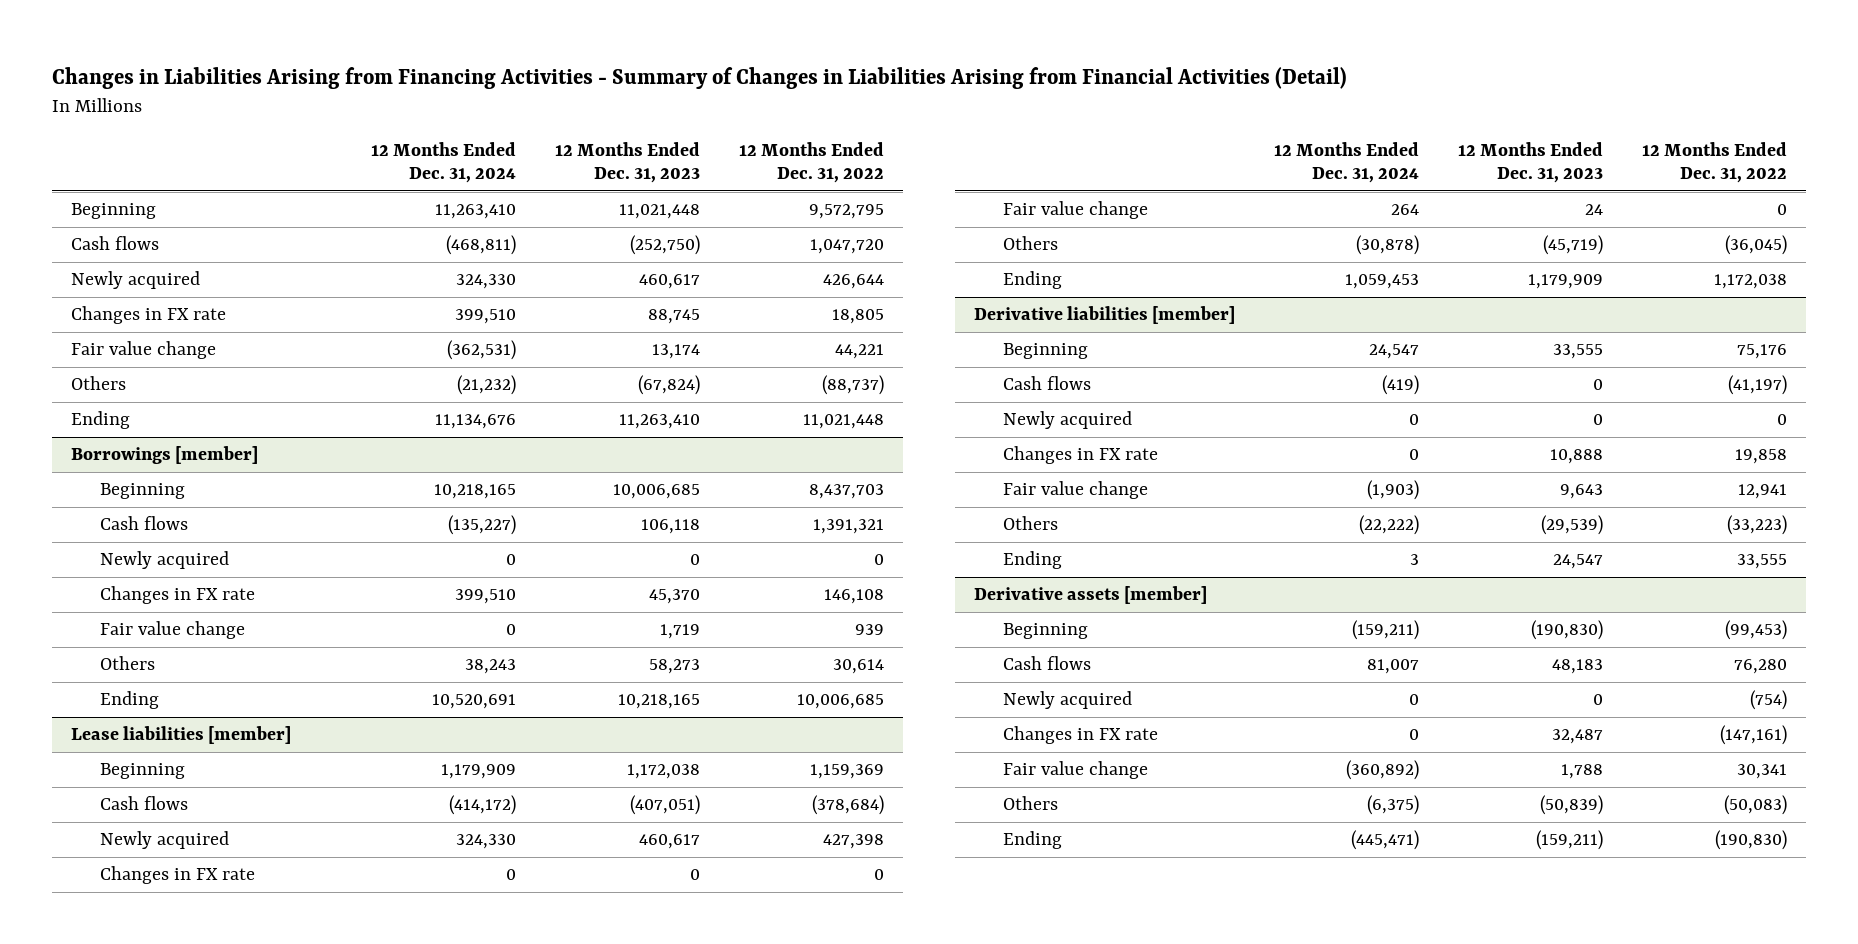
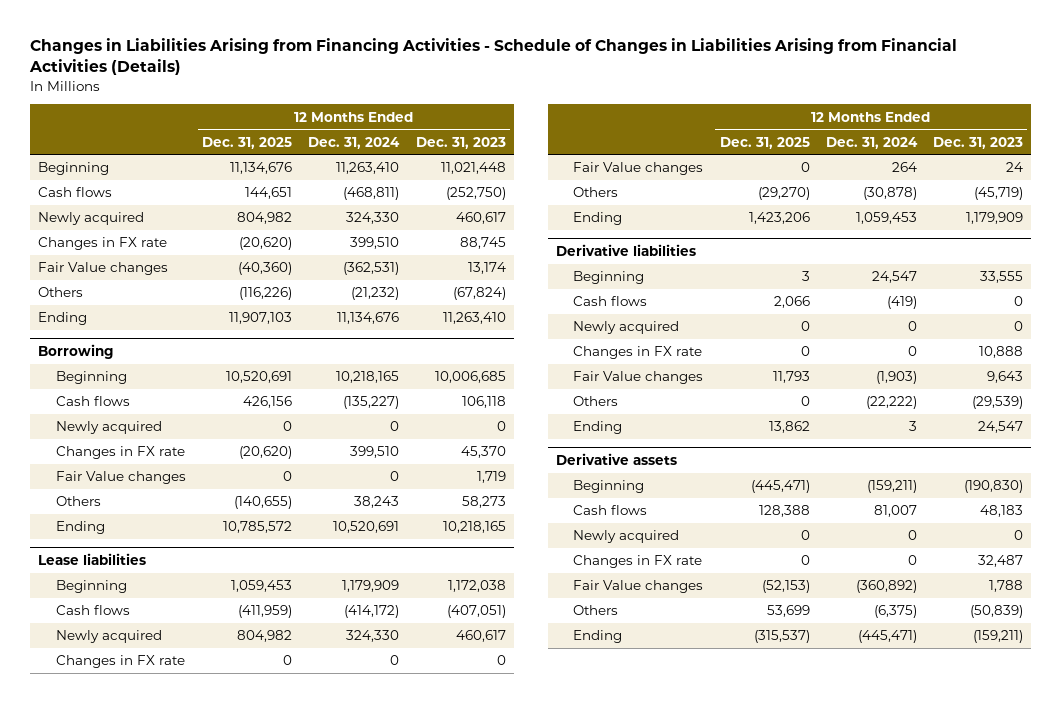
- Changes in Liabilities Arising from Financing Activities - Summary of Changes in Liabilities Arising from Financial Activities (Detail)
+ Changes in Liabilities Arising from Financing Activities - Schedule of Changes in Liabilities Arising from Financial Activities (Details)
- | 12 Months Ended Dec. 31, 2024 | 12 Months Ended Dec. 31, 2023 | 12 Months Ended Dec. 31, 2022
+ | 12 Months Ended Dec. 31, 2025 | 12 Months Ended Dec. 31, 2024 | 12 Months Ended Dec. 31, 2023
- Fair value change | (362,531) | 13,174 | 44,221
+ Fair Value changes | (40,360) | (362,531) | 13,174
- Borrowings [member]
+ Borrowing
- Fair value change | 0 | 1,719 | 939
+ Fair Value changes | 0 | 0 | 1,719
- Lease liabilities [member]
+ Lease liabilities
- Fair value change | 264 | 24 | 0
+ Fair Value changes | 0 | 264 | 24
- Derivative liabilities [member]
+ Derivative liabilities
- Fair value change | (1,903) | 9,643 | 12,941
+ Fair Value changes | 11,793 | (1,903) | 9,643
- Derivative assets [member]
+ Derivative assets
- Fair value change | (360,892) | 1,788 | 30,341
+ Fair Value changes | (52,153) | (360,892) | 1,788

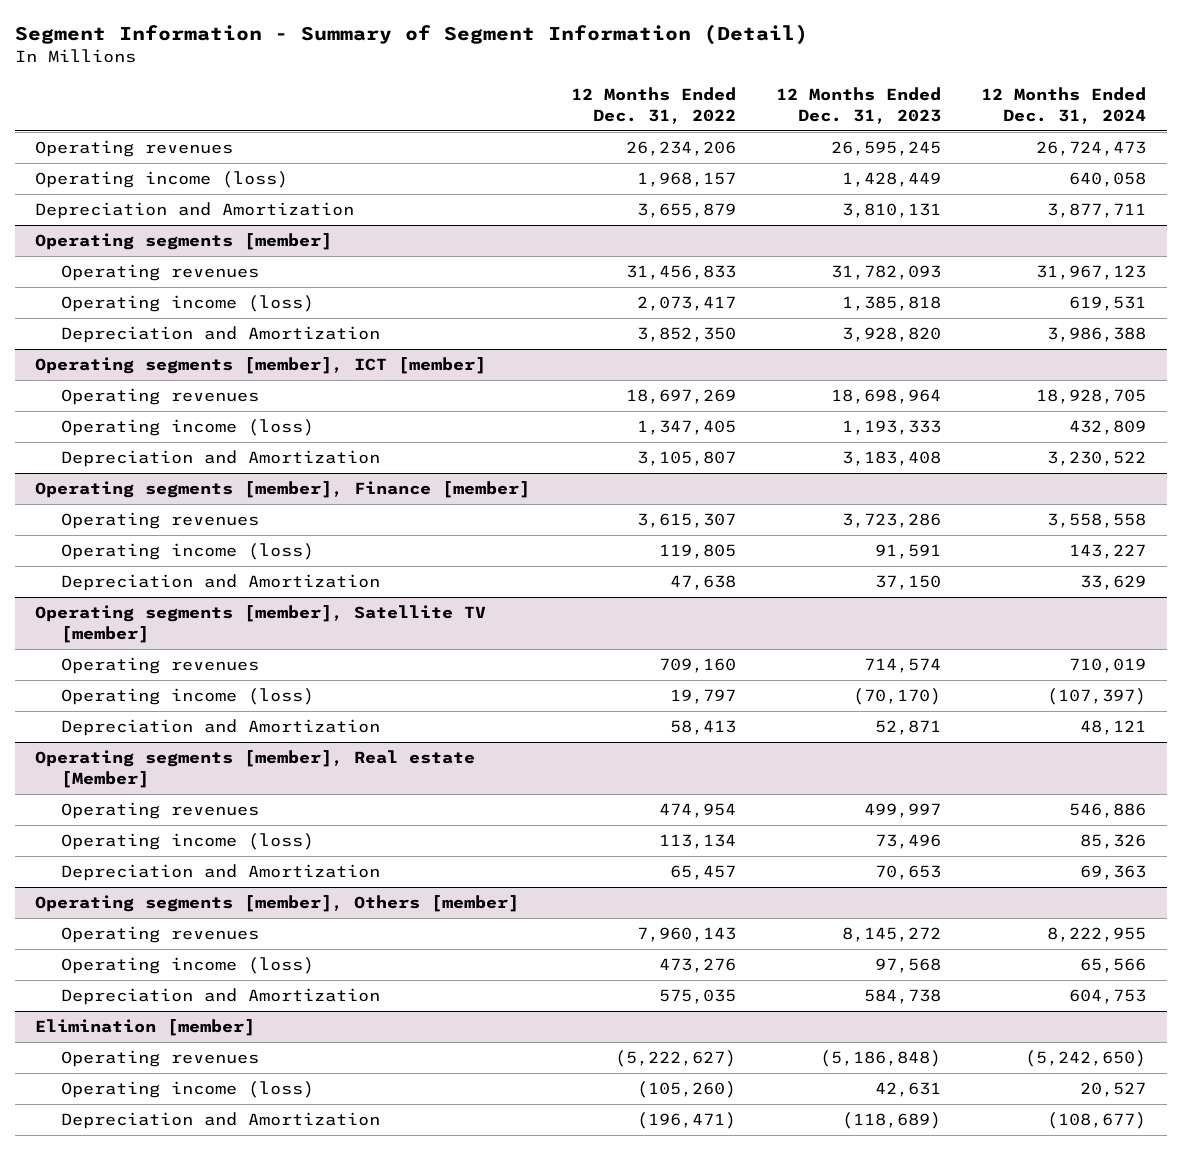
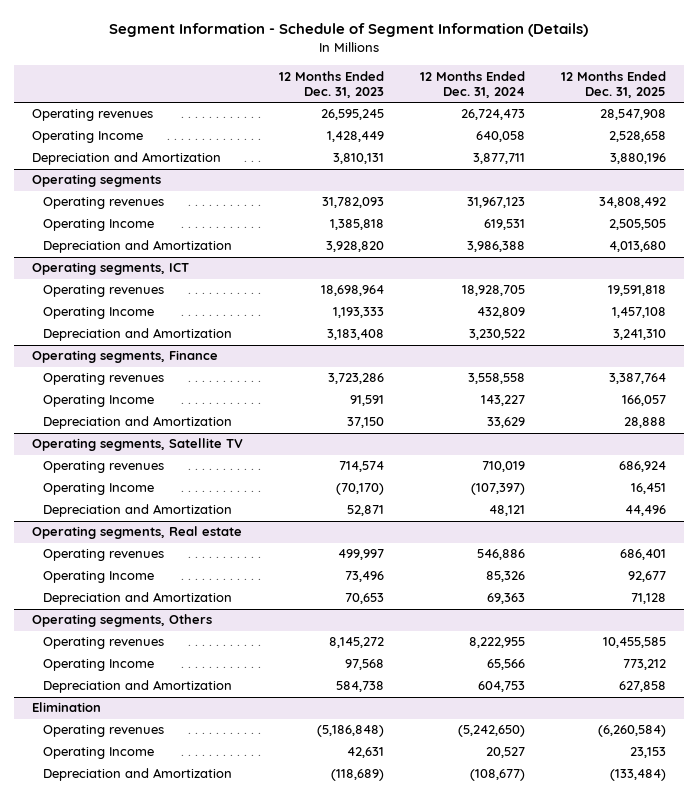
- Segment Information - Summary of Segment Information (Detail)
+ Segment Information - Schedule of Segment Information (Details)
- | 12 Months Ended Dec. 31, 2022 | 12 Months Ended Dec. 31, 2023 | 12 Months Ended Dec. 31, 2024
+ | 12 Months Ended Dec. 31, 2023 | 12 Months Ended Dec. 31, 2024 | 12 Months Ended Dec. 31, 2025
- Operating income (loss) | 1,968,157 | 1,428,449 | 640,058
+ Operating Income | 1,428,449 | 640,058 | 2,528,658
- Operating segments [member]
+ Operating segments
- Operating income (loss) | 2,073,417 | 1,385,818 | 619,531
+ Operating Income | 1,385,818 | 619,531 | 2,505,505
- Operating segments [member], ICT [member]
+ Operating segments, ICT
- Operating income (loss) | 1,347,405 | 1,193,333 | 432,809
+ Operating Income | 1,193,333 | 432,809 | 1,457,108
- Operating segments [member], Finance [member]
+ Operating segments, Finance
- Operating income (loss) | 119,805 | 91,591 | 143,227
+ Operating Income | 91,591 | 143,227 | 166,057
- Operating segments [member], Satellite TV [member]
+ Operating segments, Satellite TV
- Operating income (loss) | 19,797 | (70,170) | (107,397)
+ Operating Income | (70,170) | (107,397) | 16,451
- Operating segments [member], Real estate [Member]
+ Operating segments, Real estate
- Operating income (loss) | 113,134 | 73,496 | 85,326
+ Operating Income | 73,496 | 85,326 | 92,677
- Operating segments [member], Others [member]
+ Operating segments, Others
- Operating income (loss) | 473,276 | 97,568 | 65,566
+ Operating Income | 97,568 | 65,566 | 773,212
- Elimination [member]
+ Elimination
- Operating income (loss) | (105,260) | 42,631 | 20,527
+ Operating Income | 42,631 | 20,527 | 23,153

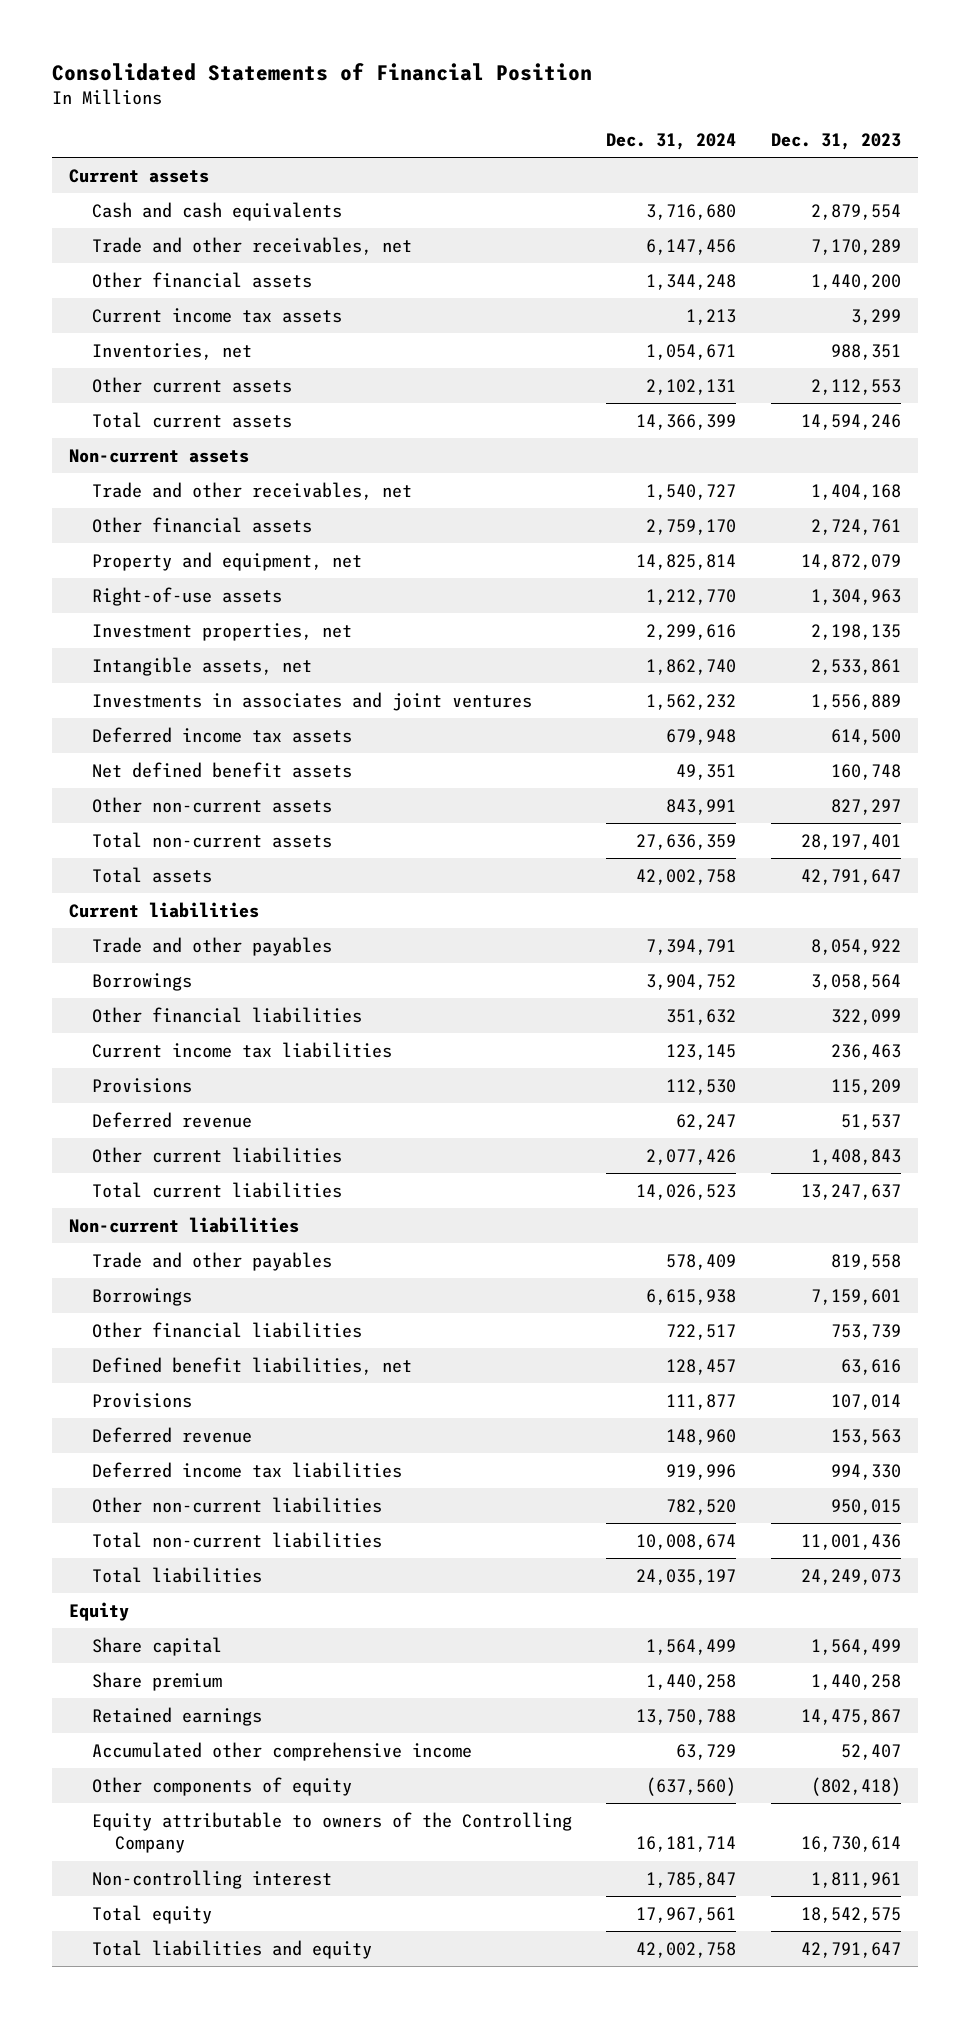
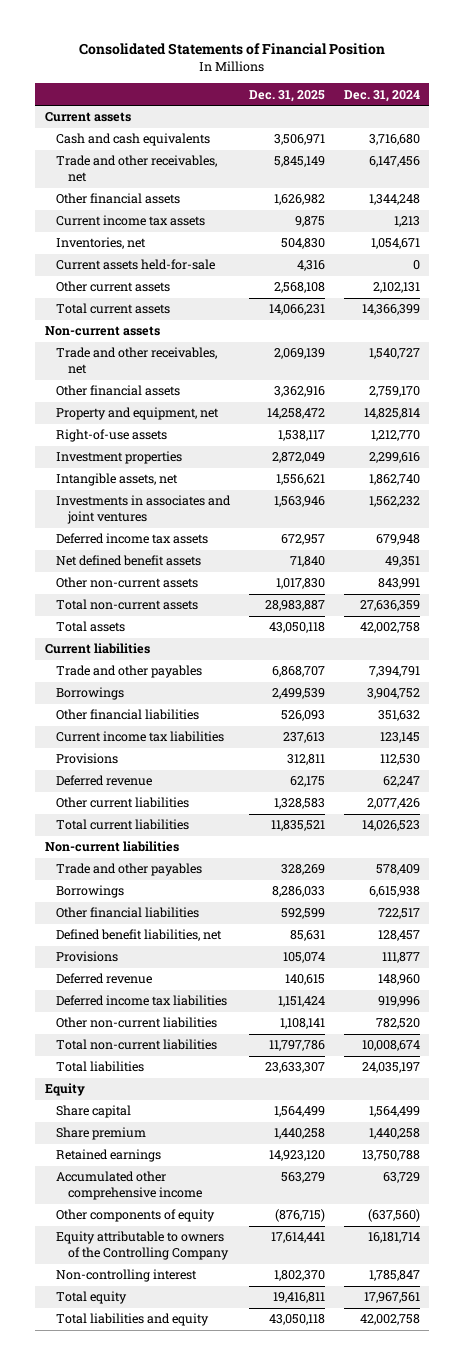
- | Dec. 31, 2024 | Dec. 31, 2023
+ | Dec. 31, 2025 | Dec. 31, 2024
+ Current assets held-for-sale | 4,316 | 0
- Investment properties, net | 2,299,616 | 2,198,135
+ Investment properties | 2,872,049 | 2,299,616

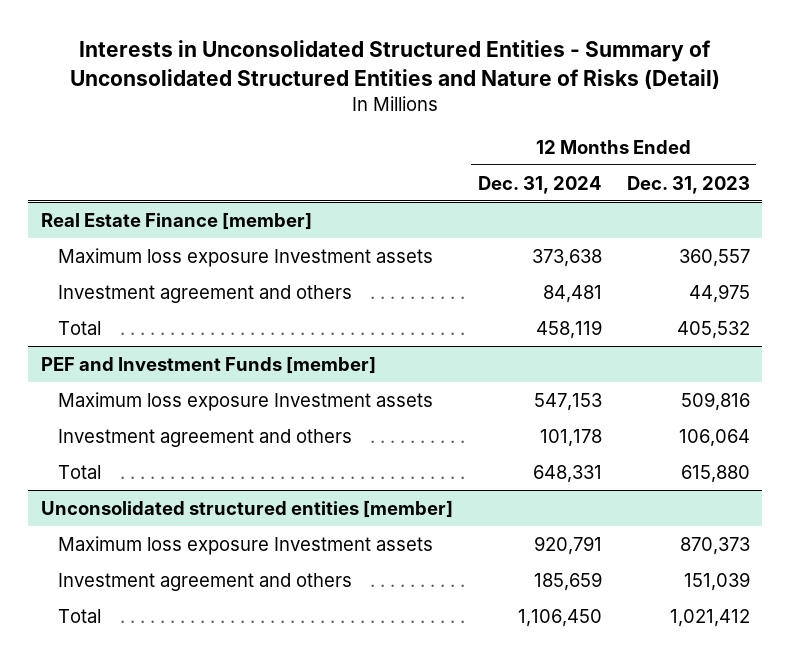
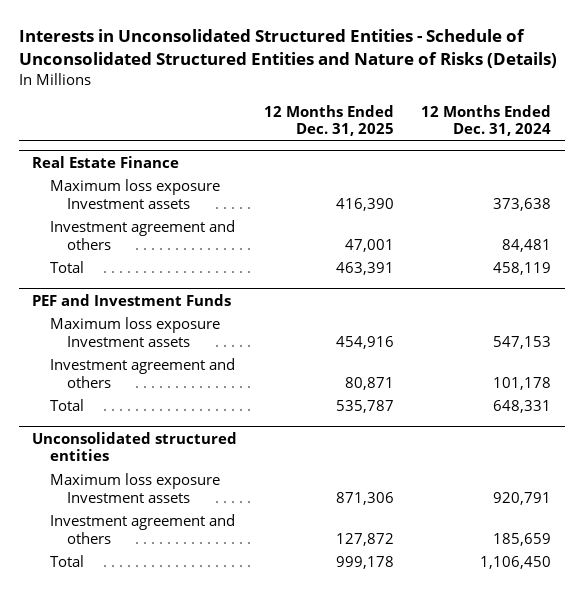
- Interests in Unconsolidated Structured Entities - Summary of Unconsolidated Structured Entities and Nature of Risks (Detail)
+ Interests in Unconsolidated Structured Entities - Schedule of Unconsolidated Structured Entities and Nature of Risks (Details)
- | 12 Months Ended Dec. 31, 2024 | 12 Months Ended Dec. 31, 2023
+ | 12 Months Ended Dec. 31, 2025 | 12 Months Ended Dec. 31, 2024
- Real Estate Finance [member]
+ Real Estate Finance
- PEF and Investment Funds [member]
+ PEF and Investment Funds
- Unconsolidated structured entities [member]
+ Unconsolidated structured entities

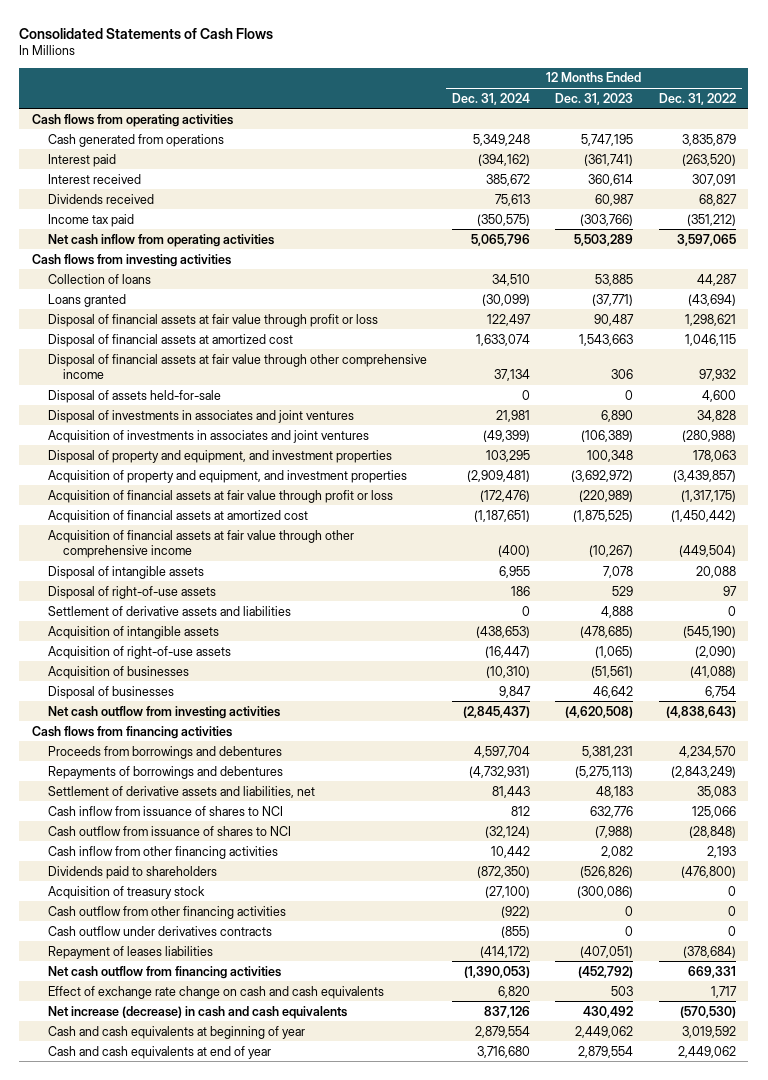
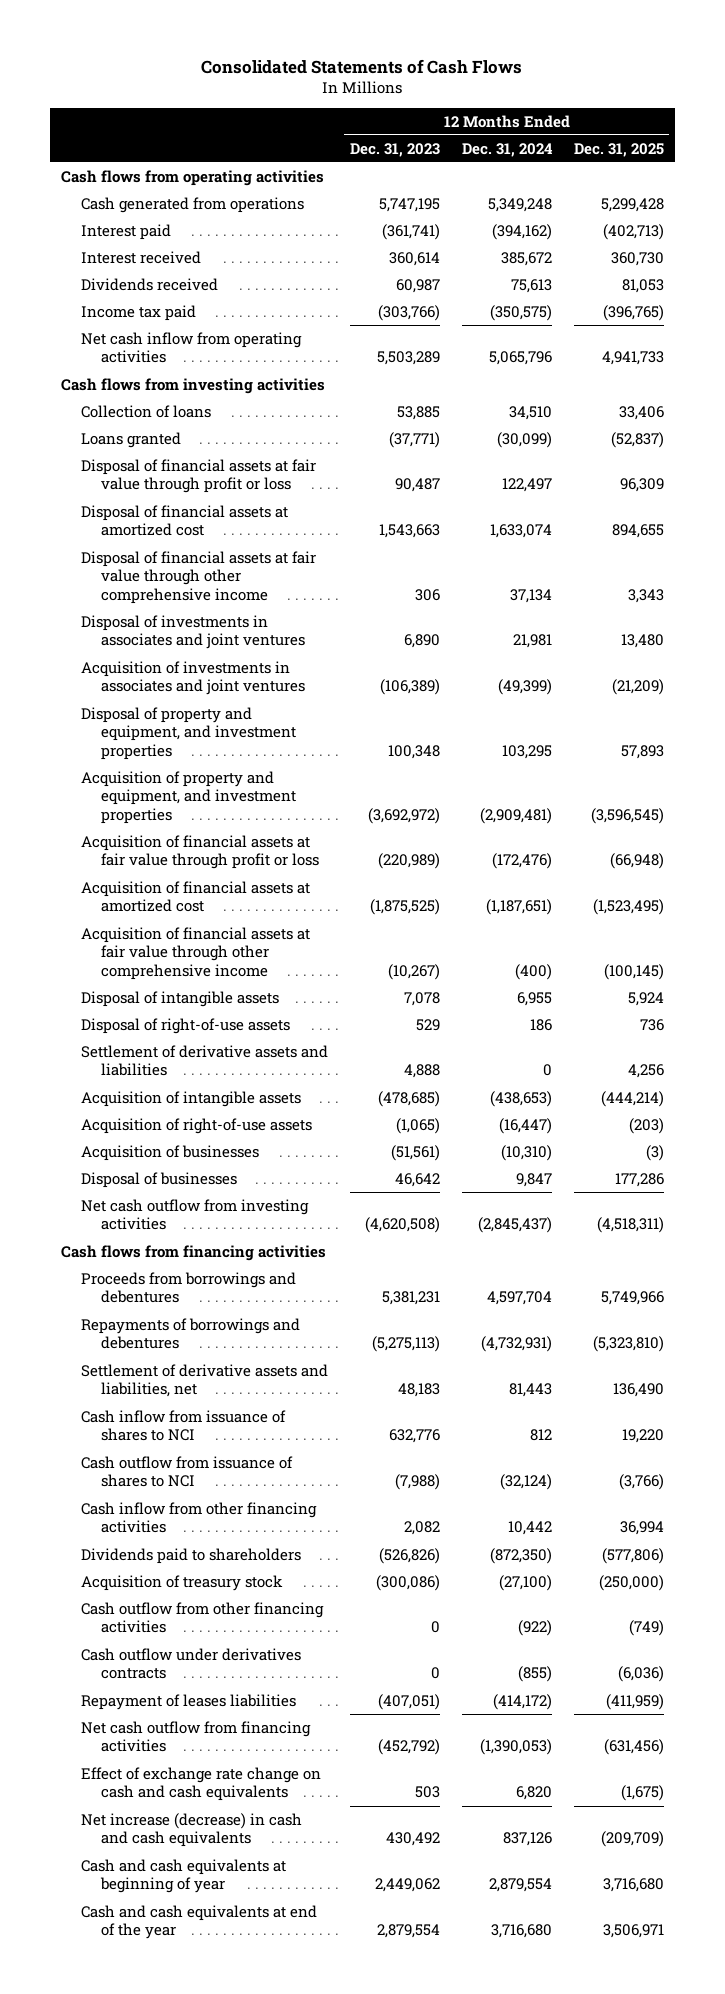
- | 12 Months Ended Dec. 31, 2024 | 12 Months Ended Dec. 31, 2023 | 12 Months Ended Dec. 31, 2022
+ | 12 Months Ended Dec. 31, 2023 | 12 Months Ended Dec. 31, 2024 | 12 Months Ended Dec. 31, 2025
- Disposal of assets held-for-sale | 0 | 0 | 4,600
- Cash and cash equivalents at end of year | 3,716,680 | 2,879,554 | 2,449,062
+ Cash and cash equivalents at end of the year | 2,879,554 | 3,716,680 | 3,506,971

